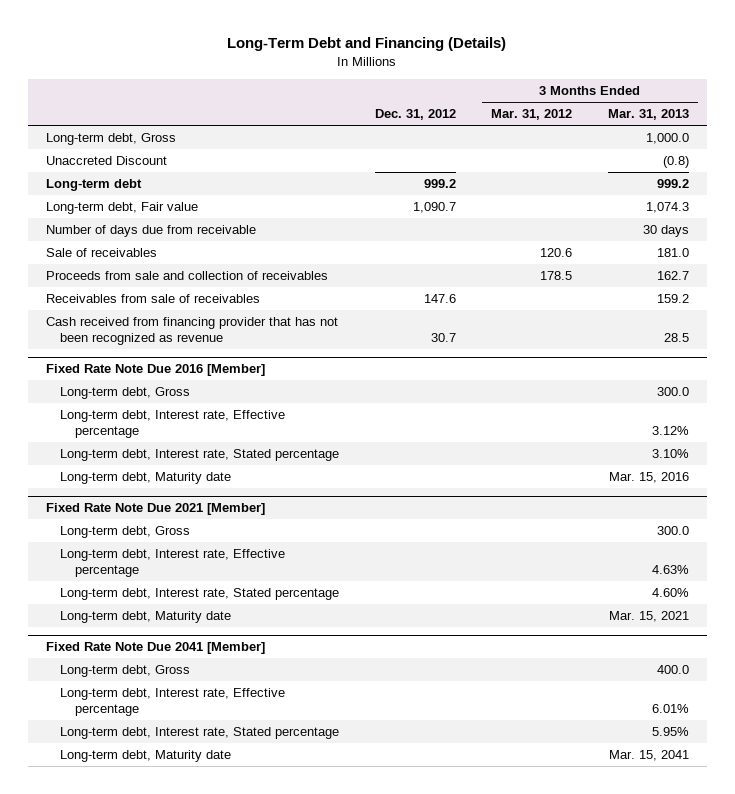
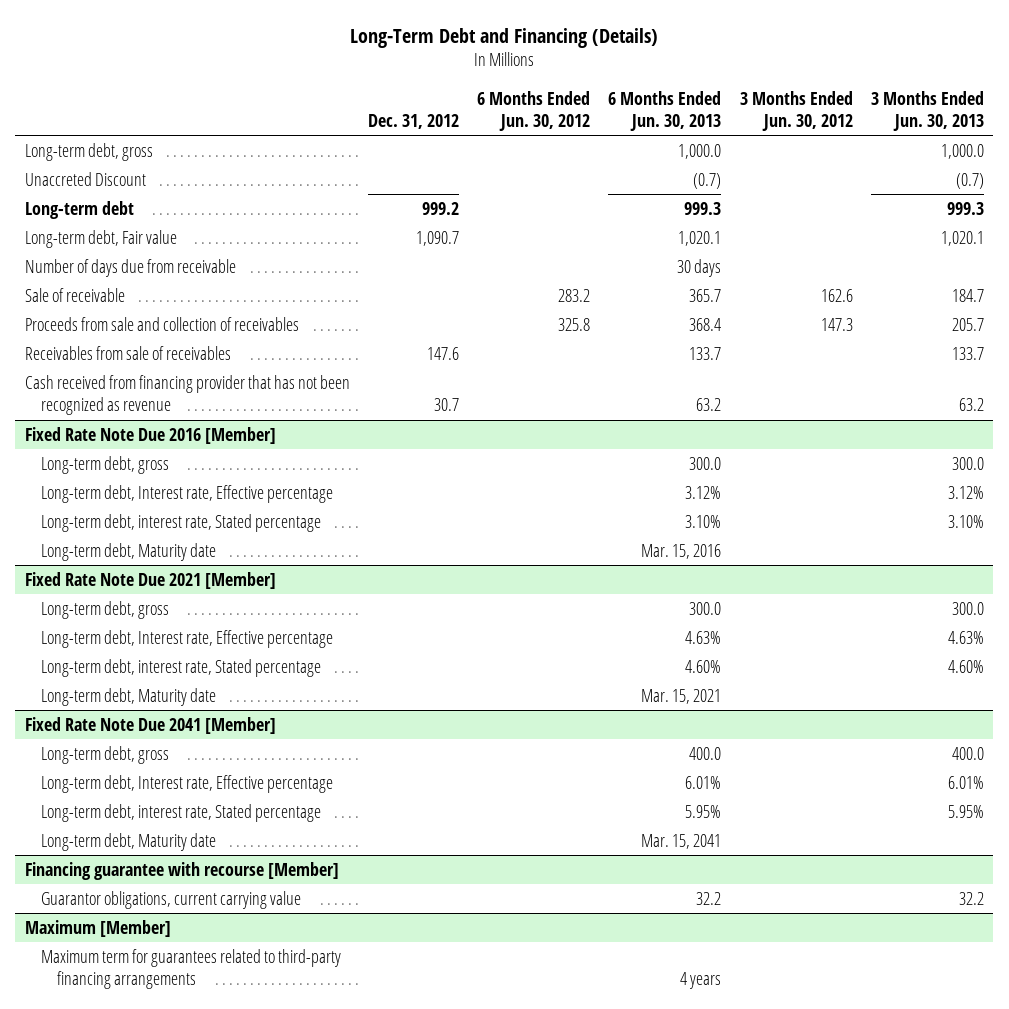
- | Dec. 31, 2012 | 3 Months Ended Mar. 31, 2012 | 3 Months Ended Mar. 31, 2013
+ | Dec. 31, 2012 | 6 Months Ended Jun. 30, 2012 | 6 Months Ended Jun. 30, 2013 | 3 Months Ended Jun. 30, 2012 | 3 Months Ended Jun. 30, 2013
- Long-term debt, Gross | | | 1,000.0
+ Long-term debt, gross | | | 1,000.0 | | 1,000.0
- Sale of receivables | | 120.6 | 181.0
+ Sale of receivable | | 283.2 | 365.7 | 162.6 | 184.7
@ Fixed Rate Note Due 2016 [Member]
- Long-term debt, Gross | | | 300.0
+ Long-term debt, gross | | | 300.0 | | 300.0
- Long-term debt, Interest rate, Stated percentage | | | 3.10%
+ Long-term debt, interest rate, Stated percentage | | | 3.10% | | 3.10%
@ Fixed Rate Note Due 2021 [Member]
- Long-term debt, Gross | | | 300.0
+ Long-term debt, gross | | | 300.0 | | 300.0
- Long-term debt, Interest rate, Stated percentage | | | 4.60%
+ Long-term debt, interest rate, Stated percentage | | | 4.60% | | 4.60%
@ Fixed Rate Note Due 2041 [Member]
- Long-term debt, Gross | | | 400.0
+ Long-term debt, gross | | | 400.0 | | 400.0
- Long-term debt, Interest rate, Stated percentage | | | 5.95%
+ Long-term debt, interest rate, Stated percentage | | | 5.95% | | 5.95%
+ Financing guarantee with recourse [Member]
+ Guarantor obligations, current carrying value | | | 32.2 | | 32.2
+ Maximum [Member]
+ Maximum term for guarantees related to third-party financing arrangements | | | 4 years | |

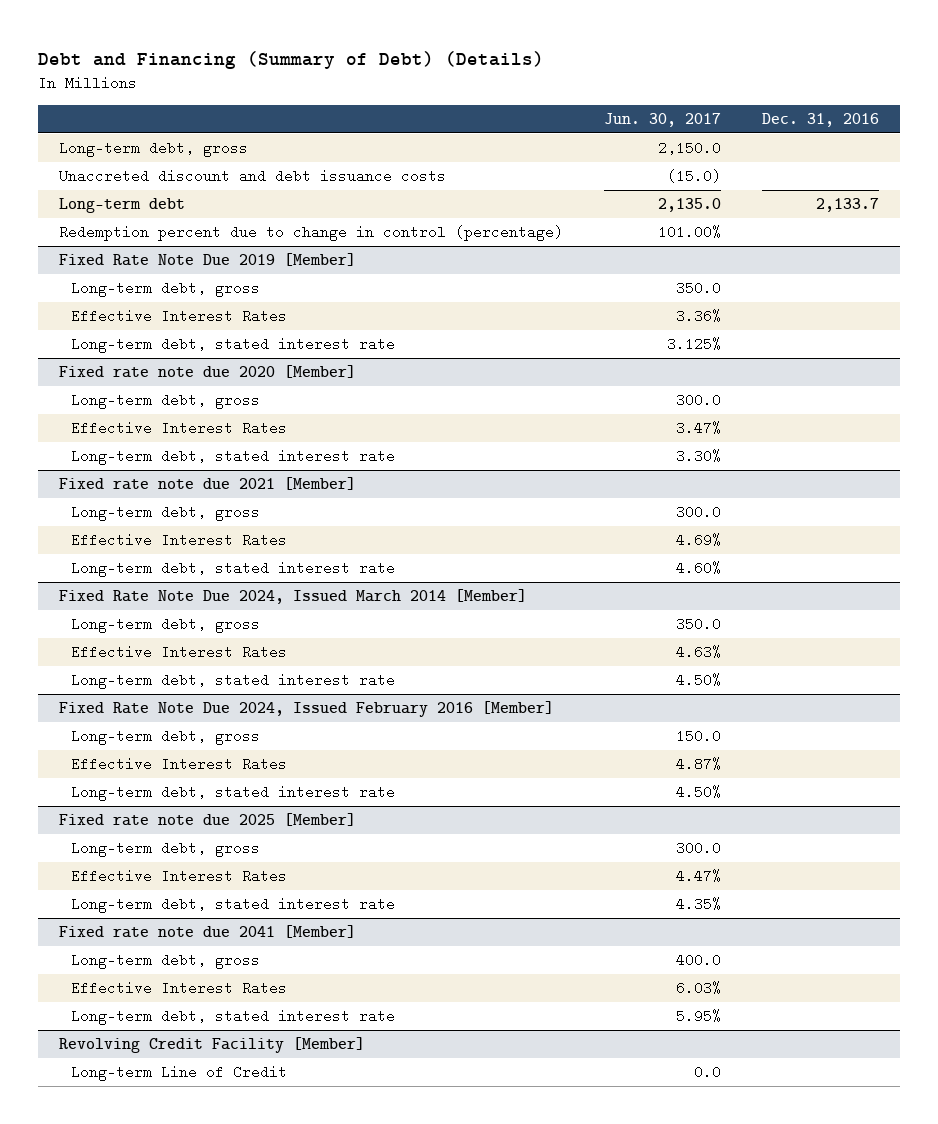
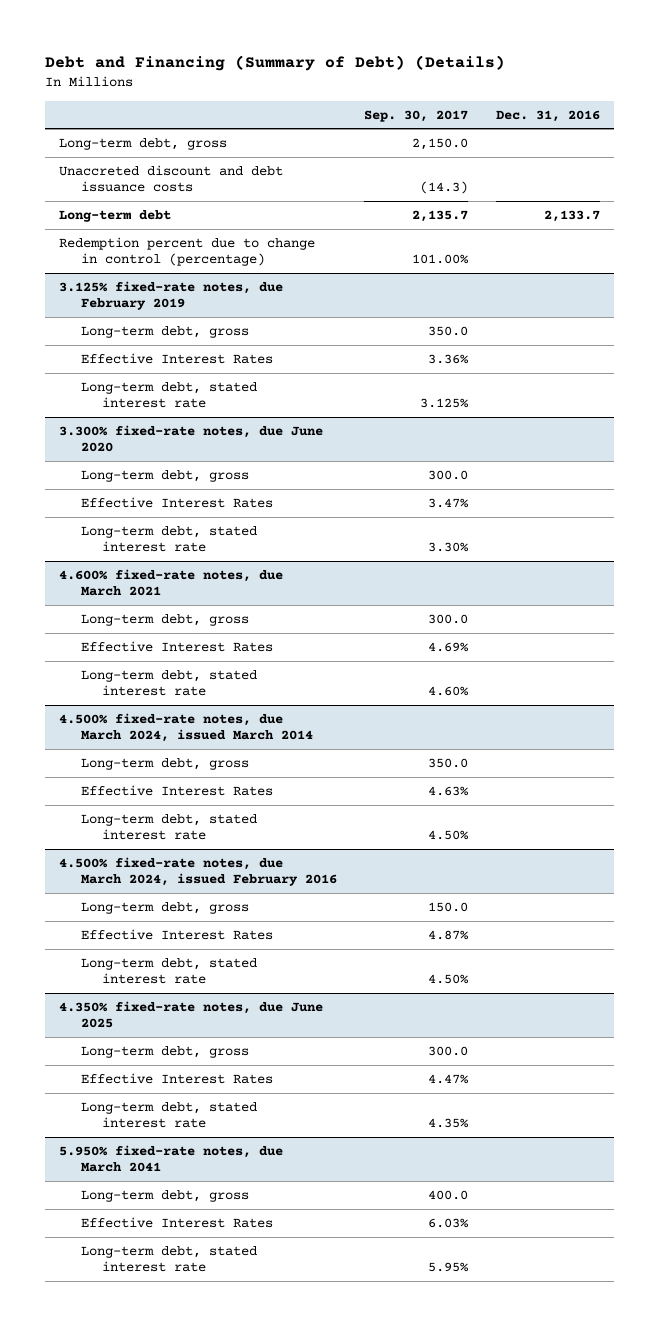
- | Jun. 30, 2017 | Dec. 31, 2016
+ | Sep. 30, 2017 | Dec. 31, 2016
- Fixed Rate Note Due 2019 [Member]
+ 3.125% fixed-rate notes, due February 2019
- Fixed rate note due 2020 [Member]
+ 3.300% fixed-rate notes, due June 2020
- Fixed rate note due 2021 [Member]
+ 4.600% fixed-rate notes, due March 2021
- Fixed Rate Note Due 2024, Issued March 2014 [Member]
+ 4.500% fixed-rate notes, due March 2024, issued March 2014
- Fixed Rate Note Due 2024, Issued February 2016 [Member]
+ 4.500% fixed-rate notes, due March 2024, issued February 2016
- Fixed rate note due 2025 [Member]
+ 4.350% fixed-rate notes, due June 2025
- Fixed rate note due 2041 [Member]
+ 5.950% fixed-rate notes, due March 2041
- Revolving Credit Facility [Member]
- Long-term Line of Credit | 0.0 |

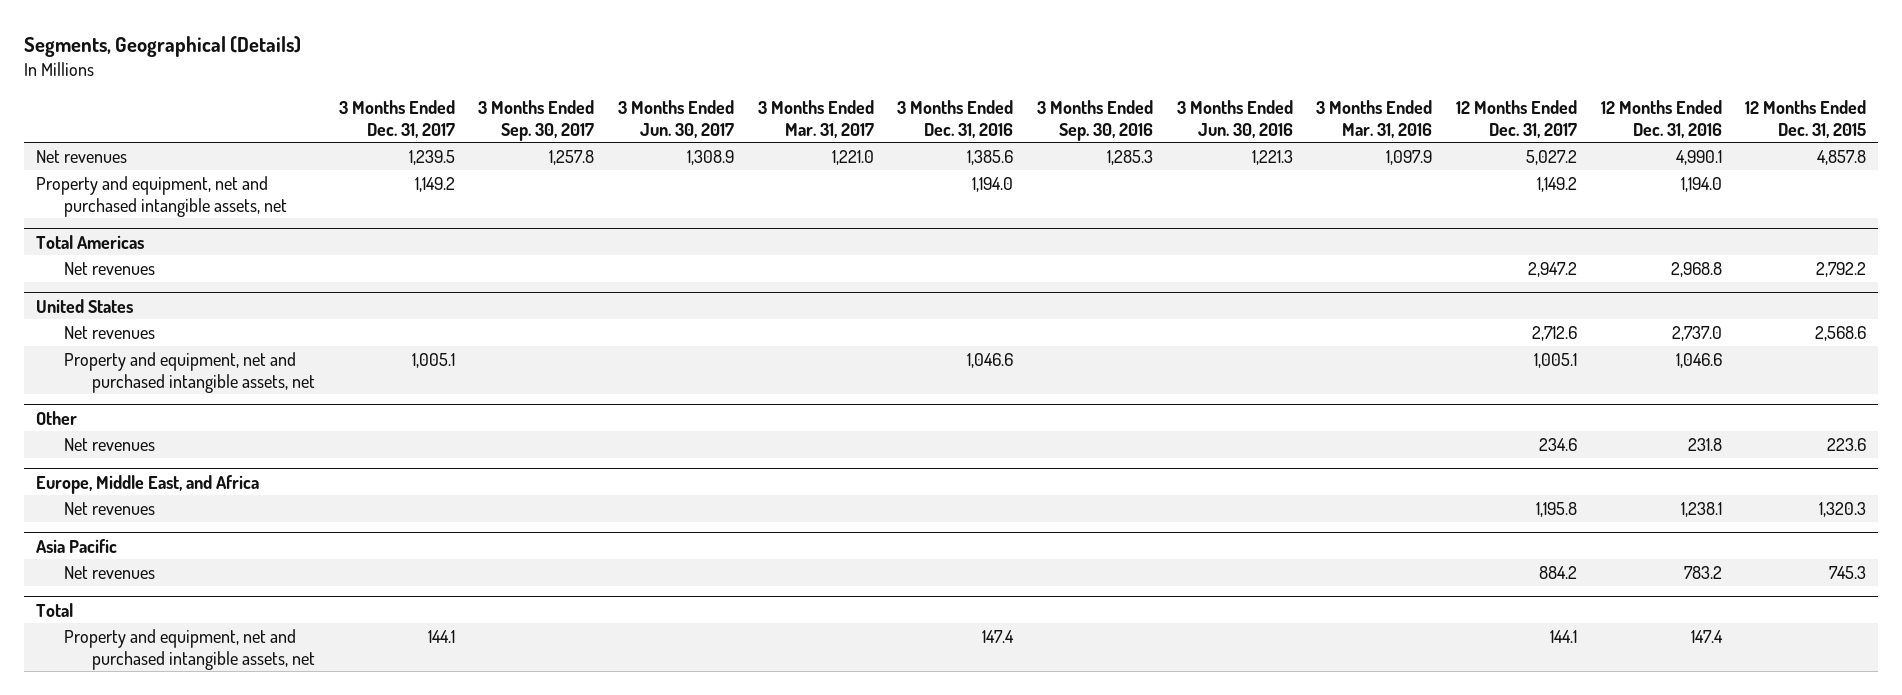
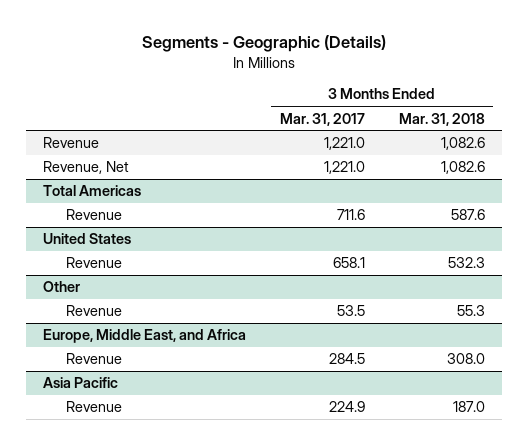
- Segments, Geographical (Details)
+ Segments - Geographic (Details)
- | 3 Months Ended Dec. 31, 2017 | 3 Months Ended Sep. 30, 2017 | 3 Months Ended Jun. 30, 2017 | 3 Months Ended Mar. 31, 2017 | 3 Months Ended Dec. 31, 2016 | 3 Months Ended Sep. 30, 2016 | 3 Months Ended Jun. 30, 2016 | 3 Months Ended Mar. 31, 2016 | 12 Months Ended Dec. 31, 2017 | 12 Months Ended Dec. 31, 2016 | 12 Months Ended Dec. 31, 2015
+ | 3 Months Ended Mar. 31, 2017 | 3 Months Ended Mar. 31, 2018
- Net revenues | 1,239.5 | 1,257.8 | 1,308.9 | 1,221.0 | 1,385.6 | 1,285.3 | 1,221.3 | 1,097.9 | 5,027.2 | 4,990.1 | 4,857.8
- Property and equipment, net and purchased intangible assets, net | 1,149.2 | | | | 1,194.0 | | | | 1,149.2 | 1,194.0 |
+ Revenue | 1,221.0 | 1,082.6
+ Revenue, Net | 1,221.0 | 1,082.6
@ Total Americas
- Net revenues | | | | | | | | | 2,947.2 | 2,968.8 | 2,792.2
+ Revenue | 711.6 | 587.6
@ United States
- Net revenues | | | | | | | | | 2,712.6 | 2,737.0 | 2,568.6
- Property and equipment, net and purchased intangible assets, net | 1,005.1 | | | | 1,046.6 | | | | 1,005.1 | 1,046.6 |
+ Revenue | 658.1 | 532.3
@ Other
- Net revenues | | | | | | | | | 234.6 | 231.8 | 223.6
+ Revenue | 53.5 | 55.3
@ Europe, Middle East, and Africa
- Net revenues | | | | | | | | | 1,195.8 | 1,238.1 | 1,320.3
+ Revenue | 284.5 | 308.0
@ Asia Pacific
- Net revenues | | | | | | | | | 884.2 | 783.2 | 745.3
- Total
- Property and equipment, net and purchased intangible assets, net | 144.1 | | | | 147.4 | | | | 144.1 | 147.4 |
@ Asia Pacific
+ Revenue | 224.9 | 187.0

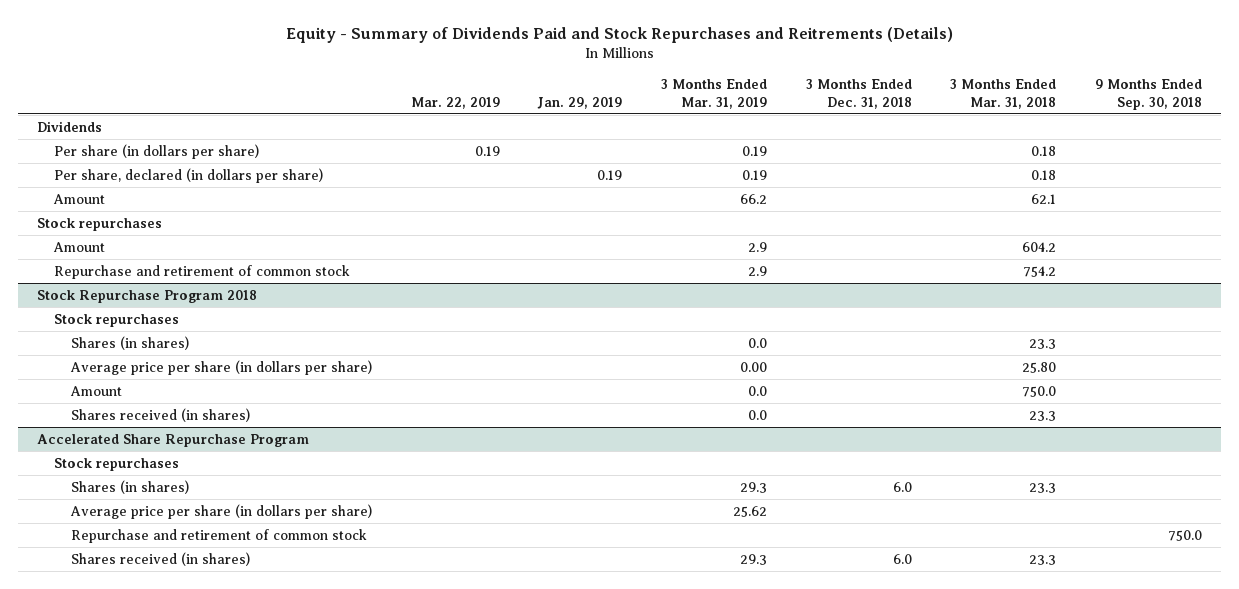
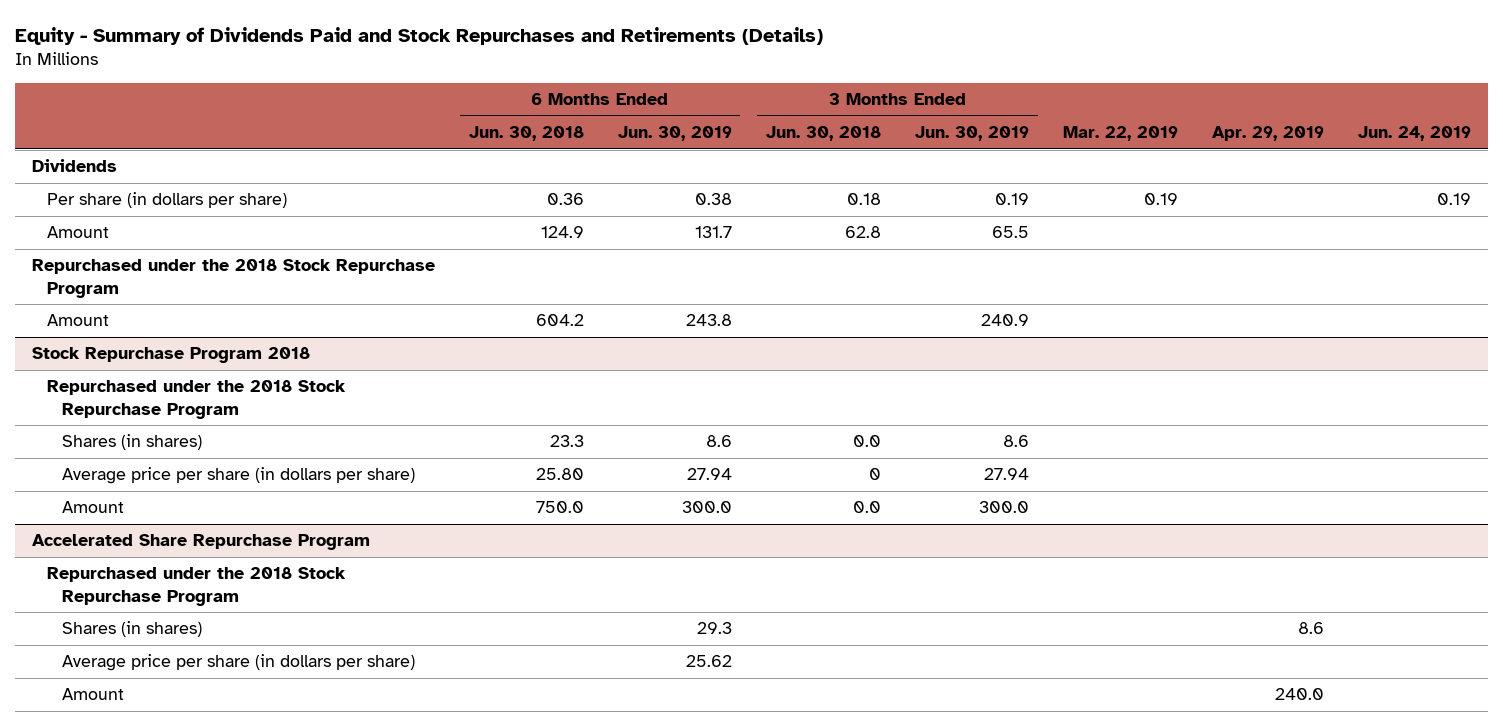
- Equity - Summary of Dividends Paid and Stock Repurchases and Reitrements (Details)
+ Equity - Summary of Dividends Paid and Stock Repurchases and Retirements (Details)
- | Mar. 22, 2019 | Jan. 29, 2019 | 3 Months Ended Mar. 31, 2019 | 3 Months Ended Dec. 31, 2018 | 3 Months Ended Mar. 31, 2018 | 9 Months Ended Sep. 30, 2018
+ | 6 Months Ended Jun. 30, 2018 | 6 Months Ended Jun. 30, 2019 | 3 Months Ended Jun. 30, 2018 | 3 Months Ended Jun. 30, 2019 | Mar. 22, 2019 | Apr. 29, 2019 | Jun. 24, 2019
- Per share, declared (in dollars per share) | | 0.19 | 0.19 | | 0.18 |
- Stock repurchases
+ Repurchased under the 2018 Stock Repurchase Program
- Repurchase and retirement of common stock | | | 2.9 | | 754.2 |
@ Stock Repurchase Program 2018
- Stock repurchases
+ Repurchased under the 2018 Stock Repurchase Program
- Shares received (in shares) | | | 0.0 | | 23.3 |
@ Accelerated Share Repurchase Program
- Stock repurchases
+ Repurchased under the 2018 Stock Repurchase Program
- Repurchase and retirement of common stock | | | | | | 750.0
- Shares received (in shares) | | | 29.3 | 6.0 | 23.3 |
+ Amount | | | | | | 240.0 |

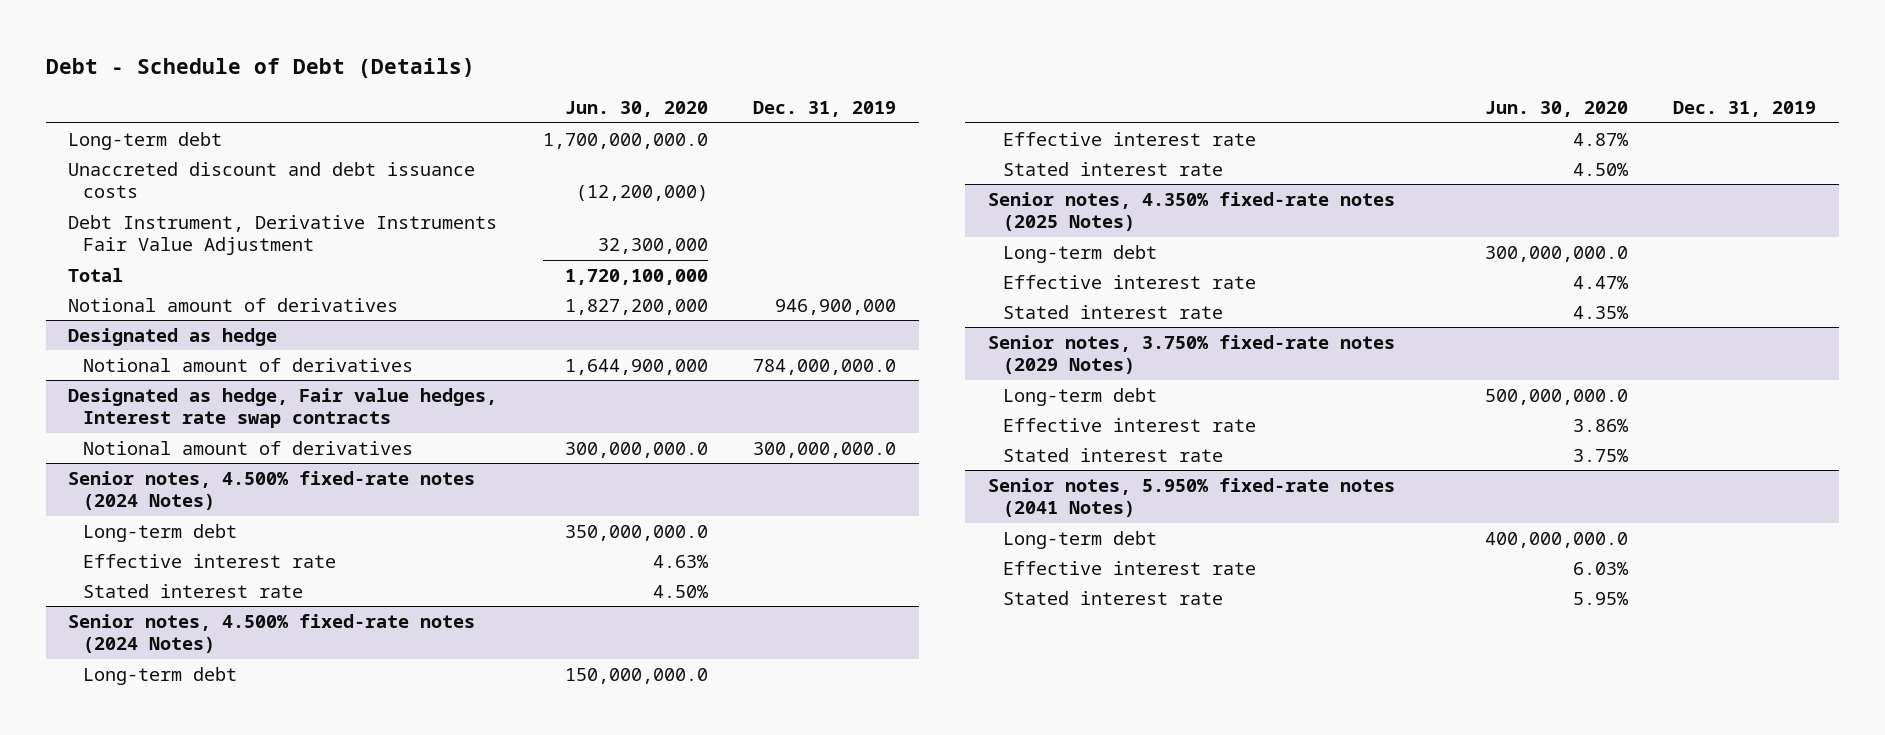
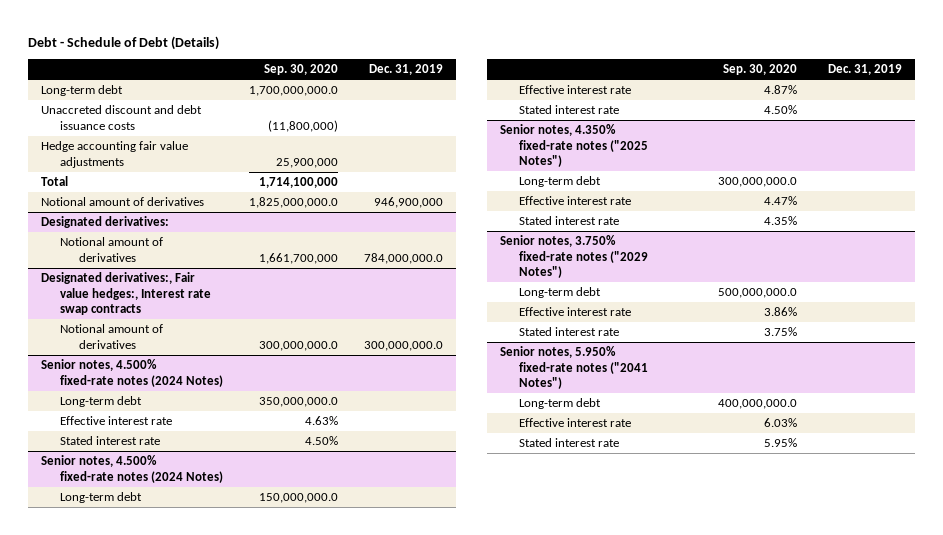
- | Jun. 30, 2020 | Dec. 31, 2019
+ | Sep. 30, 2020 | Dec. 31, 2019
- Debt Instrument, Derivative Instruments Fair Value Adjustment | 32,300,000 |
+ Hedge accounting fair value adjustments | 25,900,000 |
- Designated as hedge
+ Designated derivatives:
- Designated as hedge, Fair value hedges, Interest rate swap contracts
+ Designated derivatives:, Fair value hedges:, Interest rate swap contracts
- Senior notes, 4.350% fixed-rate notes (2025 Notes)
+ Senior notes, 4.350% fixed-rate notes ("2025 Notes")
- Senior notes, 3.750% fixed-rate notes (2029 Notes)
+ Senior notes, 3.750% fixed-rate notes ("2029 Notes")
- Senior notes, 5.950% fixed-rate notes (2041 Notes)
+ Senior notes, 5.950% fixed-rate notes ("2041 Notes")

